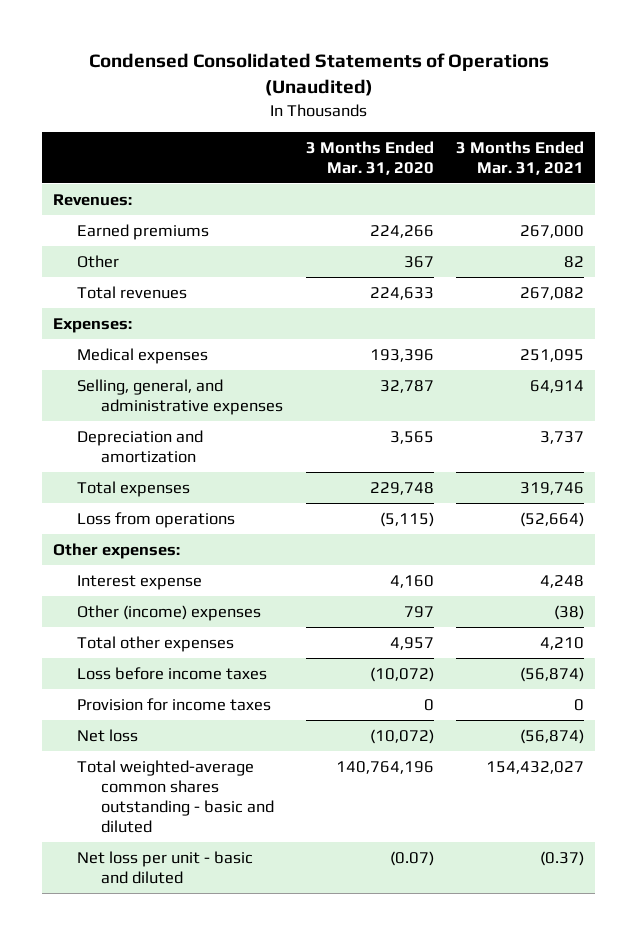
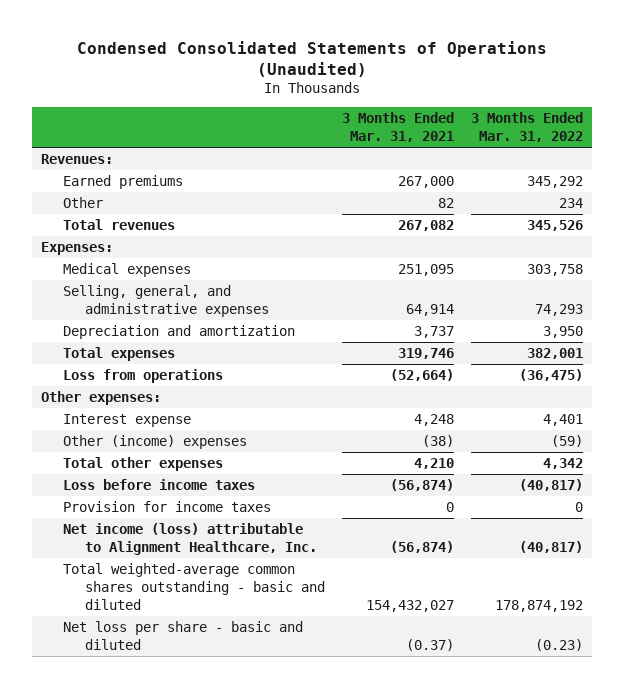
- | 3 Months Ended Mar. 31, 2020 | 3 Months Ended Mar. 31, 2021
+ | 3 Months Ended Mar. 31, 2021 | 3 Months Ended Mar. 31, 2022
- Net loss | (10,072) | (56,874)
+ Net income (loss) attributable to Alignment Healthcare, Inc. | (56,874) | (40,817)
- Net loss per unit - basic and diluted | (0.07) | (0.37)
+ Net loss per share - basic and diluted | (0.37) | (0.23)

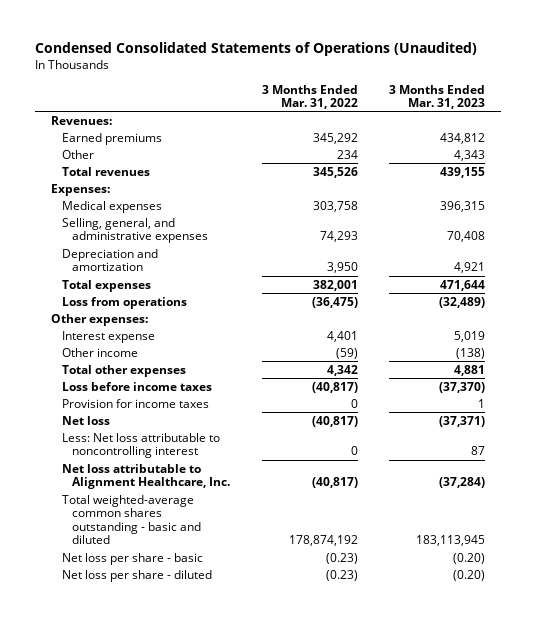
- | 3 Months Ended Mar. 31, 2021 | 3 Months Ended Mar. 31, 2022
+ | 3 Months Ended Mar. 31, 2022 | 3 Months Ended Mar. 31, 2023
- Other (income) expenses | (38) | (59)
+ Other income | (59) | (138)
- Net income (loss) attributable to Alignment Healthcare, Inc. | (56,874) | (40,817)
+ Net loss | (40,817) | (37,371)
+ Less: Net loss attributable to noncontrolling interest | 0 | 87
+ Net loss attributable to Alignment Healthcare, Inc. | (40,817) | (37,284)
- Net loss per share - basic and diluted | (0.37) | (0.23)
+ Net loss per share - basic | (0.23) | (0.20)
+ Net loss per share - diluted | (0.23) | (0.20)

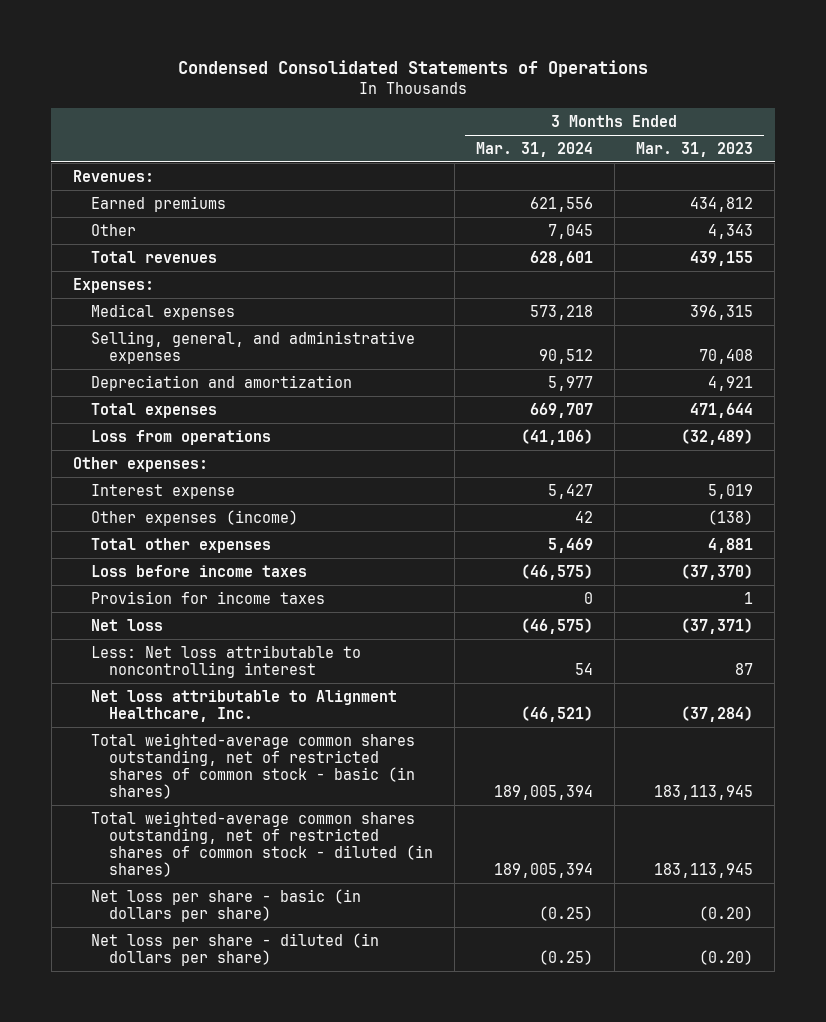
- Condensed Consolidated Statements of Operations (Unaudited)
+ Condensed Consolidated Statements of Operations
- | 3 Months Ended Mar. 31, 2022 | 3 Months Ended Mar. 31, 2023
+ | 3 Months Ended Mar. 31, 2024 | 3 Months Ended Mar. 31, 2023
- Other income | (59) | (138)
+ Other expenses (income) | 42 | (138)
- Total weighted-average common shares outstanding - basic and diluted | 178,874,192 | 183,113,945
- Net loss per share - basic | (0.23) | (0.20)
- Net loss per share - diluted | (0.23) | (0.20)
+ Total weighted-average common shares outstanding, net of restricted shares of common stock - basic (in shares) | 189,005,394 | 183,113,945
+ Total weighted-average common shares outstanding, net of restricted shares of common stock - diluted (in shares) | 189,005,394 | 183,113,945
+ Net loss per share - basic (in dollars per share) | (0.25) | (0.20)
+ Net loss per share - diluted (in dollars per share) | (0.25) | (0.20)

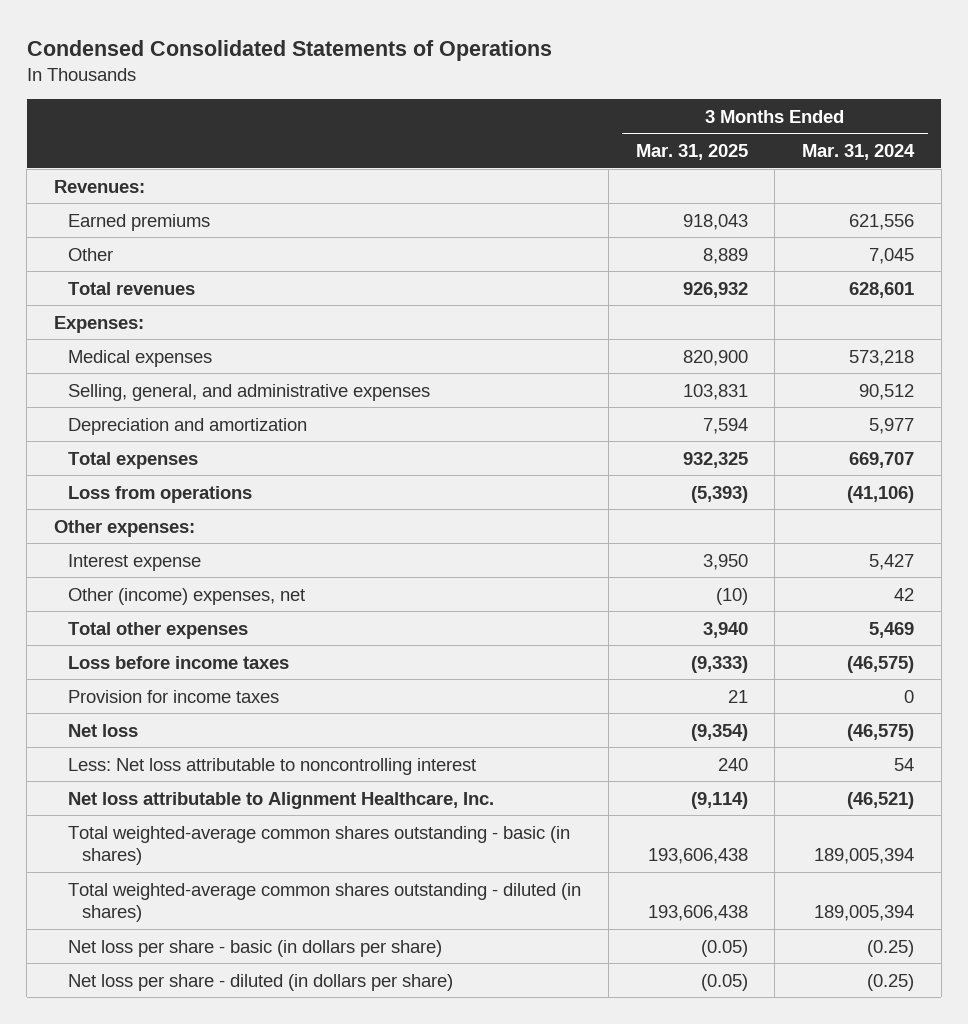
- | 3 Months Ended Mar. 31, 2024 | 3 Months Ended Mar. 31, 2023
+ | 3 Months Ended Mar. 31, 2025 | 3 Months Ended Mar. 31, 2024
- Other expenses (income) | 42 | (138)
+ Other (income) expenses, net | (10) | 42
- Total weighted-average common shares outstanding, net of restricted shares of common stock - basic (in shares) | 189,005,394 | 183,113,945
- Total weighted-average common shares outstanding, net of restricted shares of common stock - diluted (in shares) | 189,005,394 | 183,113,945
+ Total weighted-average common shares outstanding - basic (in shares) | 193,606,438 | 189,005,394
+ Total weighted-average common shares outstanding - diluted (in shares) | 193,606,438 | 189,005,394

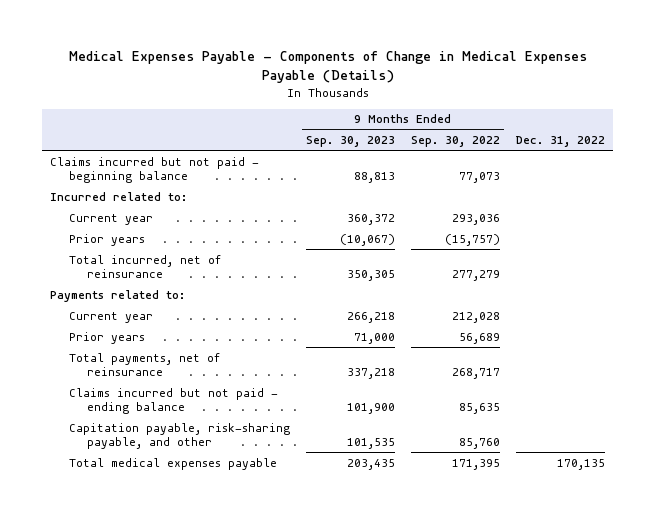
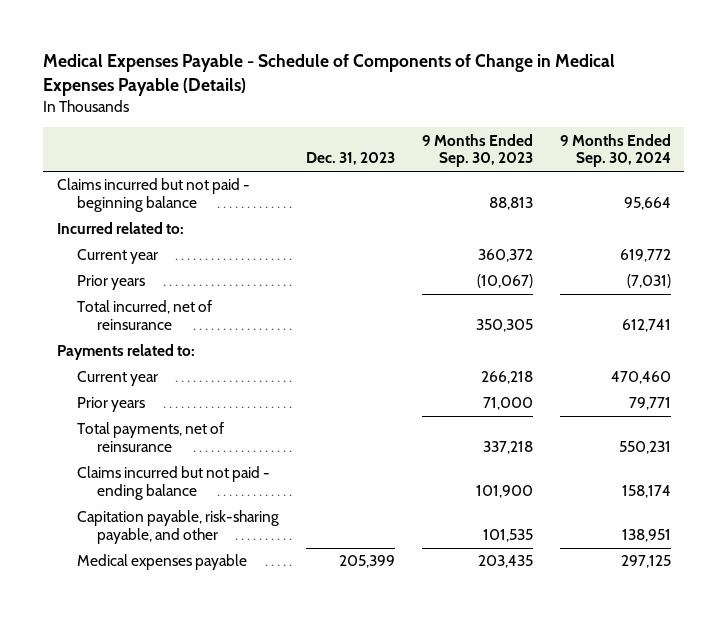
- Medical Expenses Payable - Components of Change in Medical Expenses Payable (Details)
+ Medical Expenses Payable - Schedule of Components of Change in Medical Expenses Payable (Details)
- | 9 Months Ended Sep. 30, 2023 | 9 Months Ended Sep. 30, 2022 | Dec. 31, 2022
+ | Dec. 31, 2023 | 9 Months Ended Sep. 30, 2023 | 9 Months Ended Sep. 30, 2024
- Total medical expenses payable | 203,435 | 171,395 | 170,135
+ Medical expenses payable | 205,399 | 203,435 | 297,125

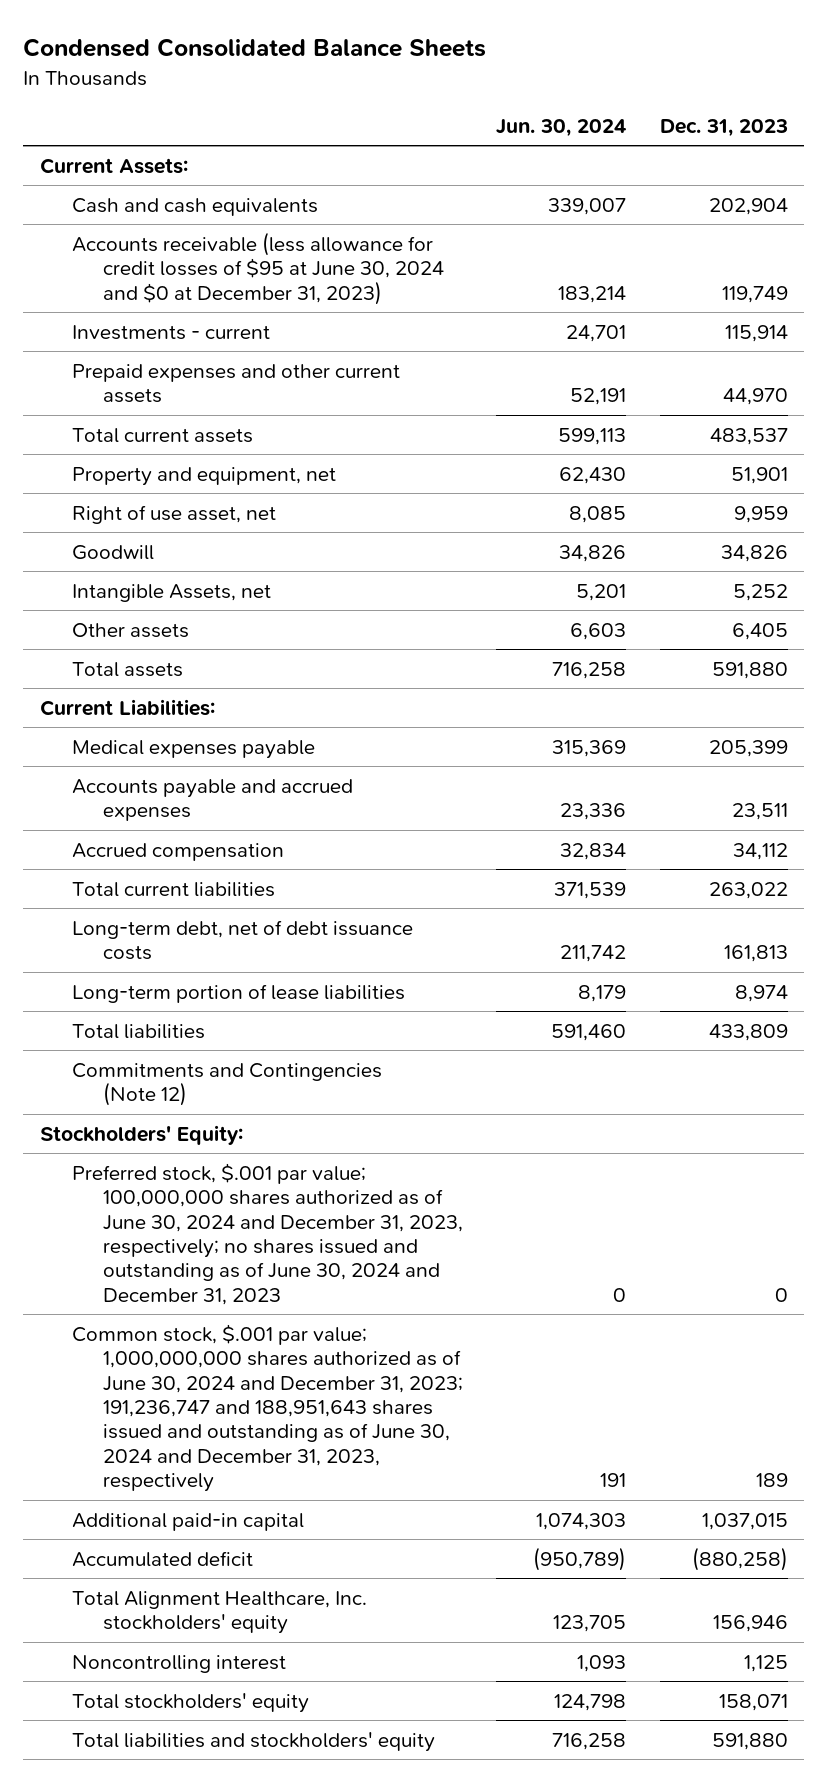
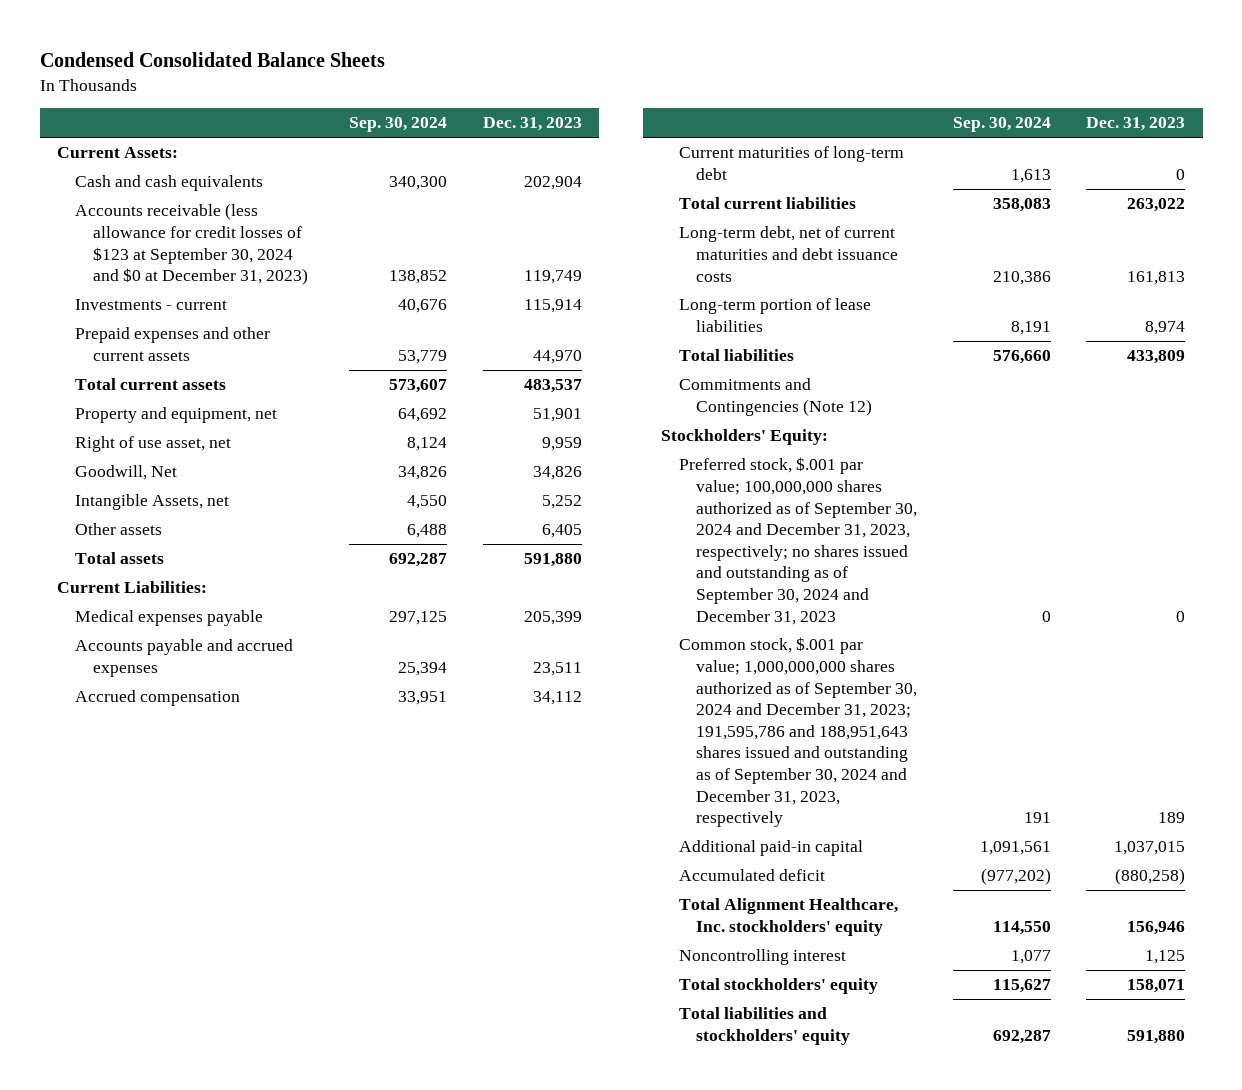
- | Jun. 30, 2024 | Dec. 31, 2023
+ | Sep. 30, 2024 | Dec. 31, 2023
- Accounts receivable (less allowance for credit losses of $95 at June 30, 2024 and $0 at December 31, 2023) | 183,214 | 119,749
+ Accounts receivable (less allowance for credit losses of $123 at September 30, 2024 and $0 at December 31, 2023) | 138,852 | 119,749
- Goodwill | 34,826 | 34,826
+ Goodwill, Net | 34,826 | 34,826
+ Current maturities of long-term debt | 1,613 | 0
- Long-term debt, net of debt issuance costs | 211,742 | 161,813
+ Long-term debt, net of current maturities and debt issuance costs | 210,386 | 161,813
- Preferred stock, $.001 par value; 100,000,000 shares authorized as of June 30, 2024 and December 31, 2023, respectively; no shares issued and outstanding as of June 30, 2024 and December 31, 2023 | 0 | 0
- Common stock, $.001 par value; 1,000,000,000 shares authorized as of June 30, 2024 and December 31, 2023; 191,236,747 and 188,951,643 shares issued and outstanding as of June 30, 2024 and December 31, 2023, respectively | 191 | 189
+ Preferred stock, $.001 par value; 100,000,000 shares authorized as of September 30, 2024 and December 31, 2023, respectively; no shares issued and outstanding as of September 30, 2024 and December 31, 2023 | 0 | 0
+ Common stock, $.001 par value; 1,000,000,000 shares authorized as of September 30, 2024 and December 31, 2023; 191,595,786 and 188,951,643 shares issued and outstanding as of September 30, 2024 and December 31, 2023, respectively | 191 | 189

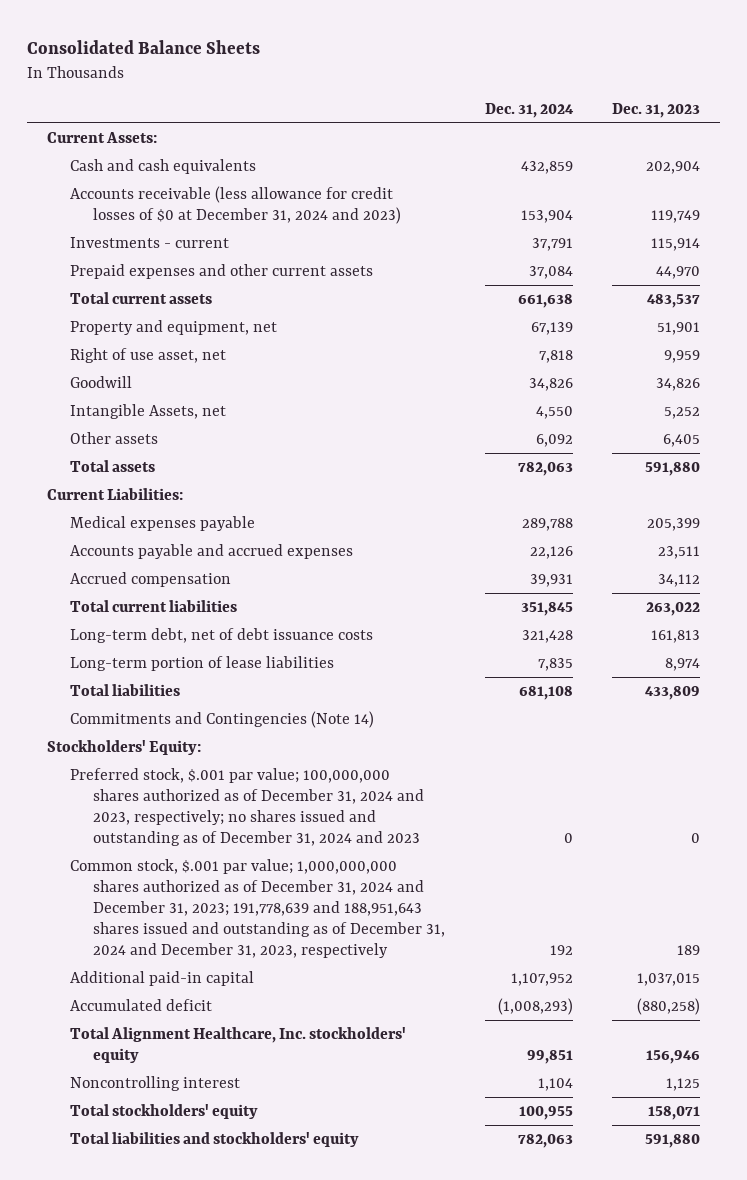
- Condensed Consolidated Balance Sheets
+ Consolidated Balance Sheets
- | Sep. 30, 2024 | Dec. 31, 2023
+ | Dec. 31, 2024 | Dec. 31, 2023
- Accounts receivable (less allowance for credit losses of $123 at September 30, 2024 and $0 at December 31, 2023) | 138,852 | 119,749
+ Accounts receivable (less allowance for credit losses of $0 at December 31, 2024 and 2023) | 153,904 | 119,749
- Goodwill, Net | 34,826 | 34,826
+ Goodwill | 34,826 | 34,826
- Current maturities of long-term debt | 1,613 | 0
- Long-term debt, net of current maturities and debt issuance costs | 210,386 | 161,813
+ Long-term debt, net of debt issuance costs | 321,428 | 161,813
- Commitments and Contingencies (Note 12)
+ Commitments and Contingencies (Note 14)
- Preferred stock, $.001 par value; 100,000,000 shares authorized as of September 30, 2024 and December 31, 2023, respectively; no shares issued and outstanding as of September 30, 2024 and December 31, 2023 | 0 | 0
- Common stock, $.001 par value; 1,000,000,000 shares authorized as of September 30, 2024 and December 31, 2023; 191,595,786 and 188,951,643 shares issued and outstanding as of September 30, 2024 and December 31, 2023, respectively | 191 | 189
+ Preferred stock, $.001 par value; 100,000,000 shares authorized as of December 31, 2024 and 2023, respectively; no shares issued and outstanding as of December 31, 2024 and 2023 | 0 | 0
+ Common stock, $.001 par value; 1,000,000,000 shares authorized as of December 31, 2024 and December 31, 2023; 191,778,639 and 188,951,643 shares issued and outstanding as of December 31, 2024 and December 31, 2023, respectively | 192 | 189

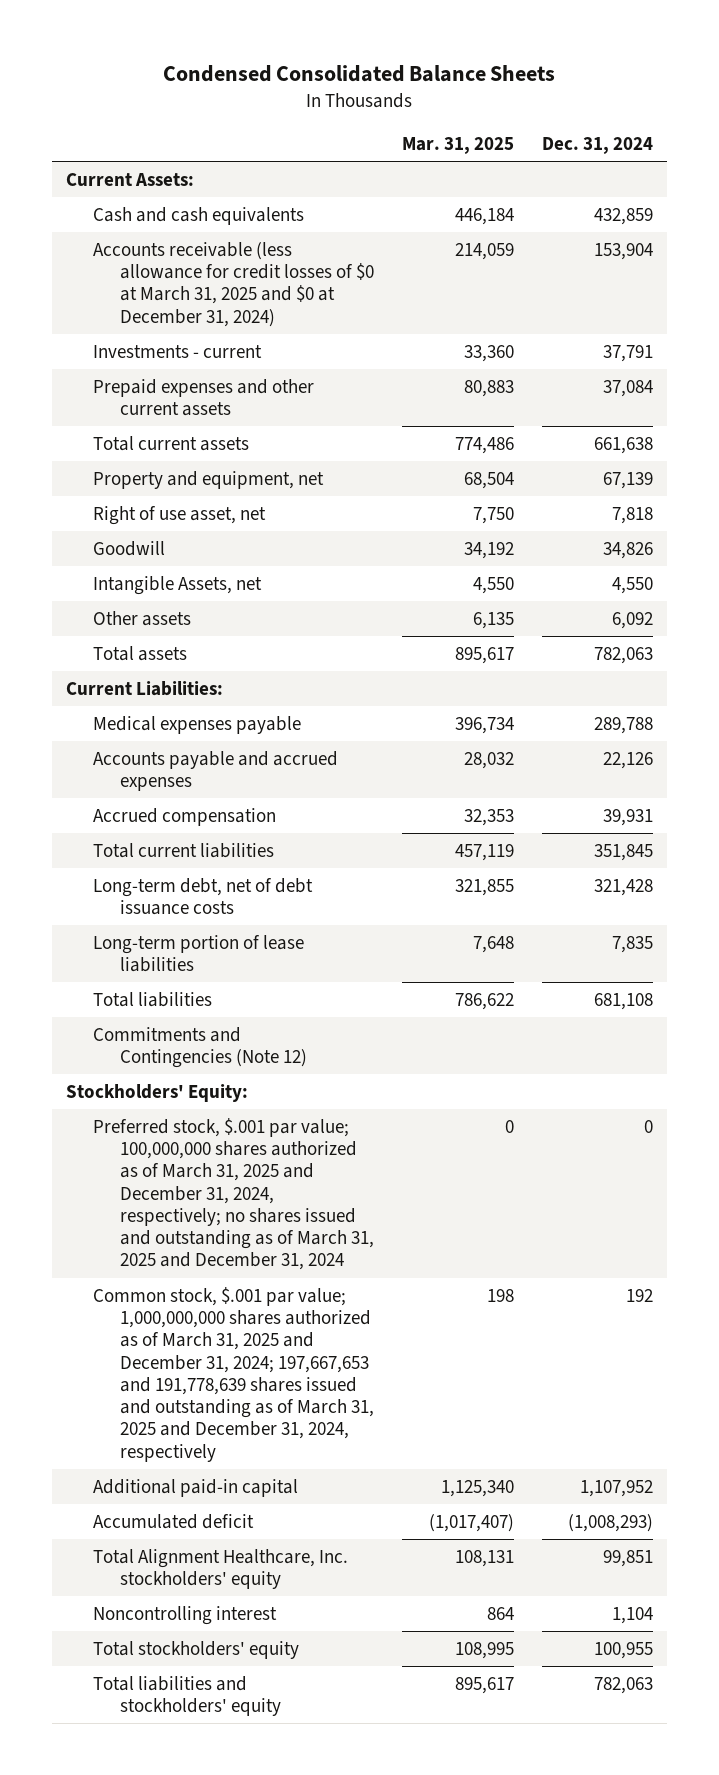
- Consolidated Balance Sheets
+ Condensed Consolidated Balance Sheets
- | Dec. 31, 2024 | Dec. 31, 2023
+ | Mar. 31, 2025 | Dec. 31, 2024
- Accounts receivable (less allowance for credit losses of $0 at December 31, 2024 and 2023) | 153,904 | 119,749
+ Accounts receivable (less allowance for credit losses of $0 at March 31, 2025 and $0 at December 31, 2024) | 214,059 | 153,904
- Commitments and Contingencies (Note 14)
+ Commitments and Contingencies (Note 12)
- Preferred stock, $.001 par value; 100,000,000 shares authorized as of December 31, 2024 and 2023, respectively; no shares issued and outstanding as of December 31, 2024 and 2023 | 0 | 0
- Common stock, $.001 par value; 1,000,000,000 shares authorized as of December 31, 2024 and December 31, 2023; 191,778,639 and 188,951,643 shares issued and outstanding as of December 31, 2024 and December 31, 2023, respectively | 192 | 189
+ Preferred stock, $.001 par value; 100,000,000 shares authorized as of March 31, 2025 and December 31, 2024, respectively; no shares issued and outstanding as of March 31, 2025 and December 31, 2024 | 0 | 0
+ Common stock, $.001 par value; 1,000,000,000 shares authorized as of March 31, 2025 and December 31, 2024; 197,667,653 and 191,778,639 shares issued and outstanding as of March 31, 2025 and December 31, 2024, respectively | 198 | 192

